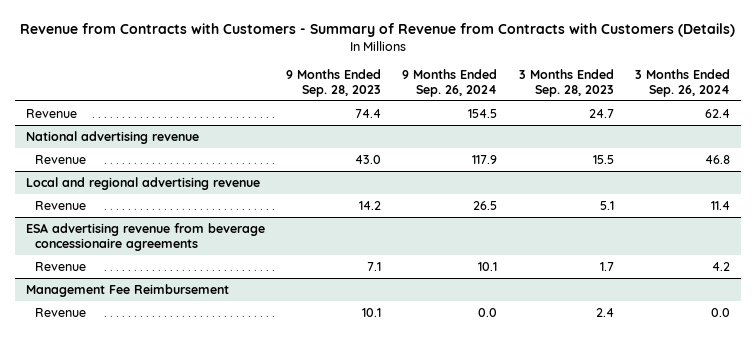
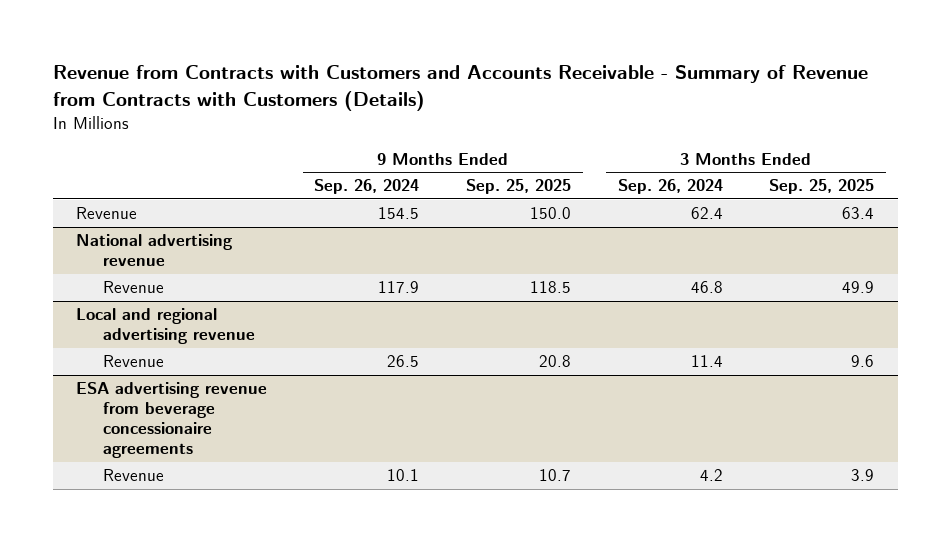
- Revenue from Contracts with Customers - Summary of Revenue from Contracts with Customers (Details)
+ Revenue from Contracts with Customers and Accounts Receivable - Summary of Revenue from Contracts with Customers (Details)
- | 9 Months Ended Sep. 28, 2023 | 9 Months Ended Sep. 26, 2024 | 3 Months Ended Sep. 28, 2023 | 3 Months Ended Sep. 26, 2024
+ | 9 Months Ended Sep. 26, 2024 | 9 Months Ended Sep. 25, 2025 | 3 Months Ended Sep. 26, 2024 | 3 Months Ended Sep. 25, 2025
- Management Fee Reimbursement
- Revenue | 10.1 | 0.0 | 2.4 | 0.0

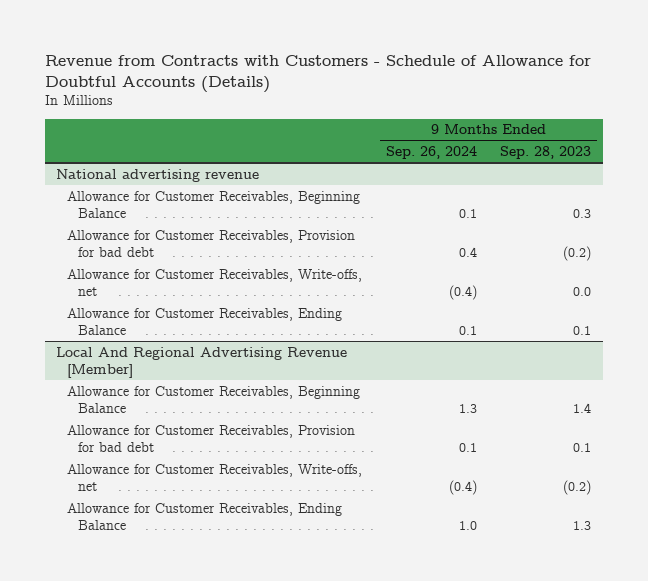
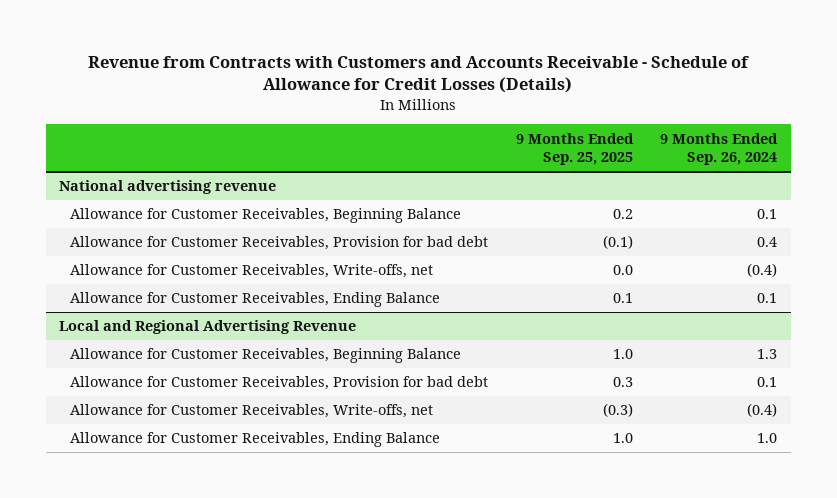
- Revenue from Contracts with Customers - Schedule of Allowance for Doubtful Accounts (Details)
+ Revenue from Contracts with Customers and Accounts Receivable - Schedule of Allowance for Credit Losses (Details)
- | 9 Months Ended Sep. 26, 2024 | 9 Months Ended Sep. 28, 2023
+ | 9 Months Ended Sep. 25, 2025 | 9 Months Ended Sep. 26, 2024
- Local And Regional Advertising Revenue [Member]
+ Local and Regional Advertising Revenue

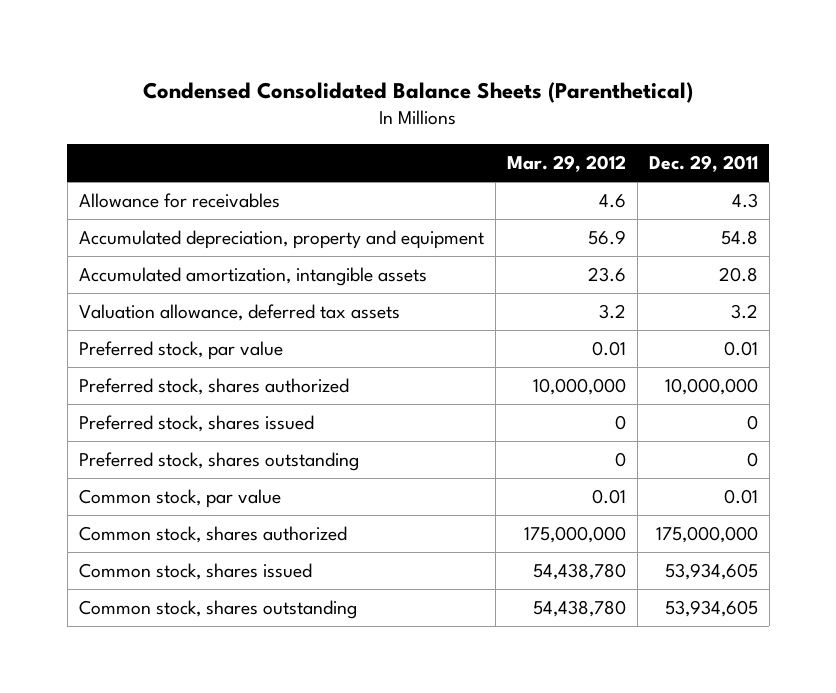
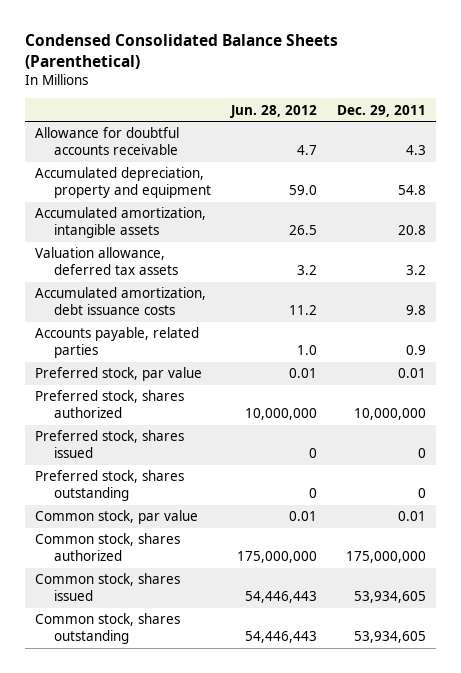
- | Mar. 29, 2012 | Dec. 29, 2011
+ | Jun. 28, 2012 | Dec. 29, 2011
- Allowance for receivables | 4.6 | 4.3
+ Allowance for doubtful accounts receivable | 4.7 | 4.3
+ Accumulated amortization, debt issuance costs | 11.2 | 9.8
+ Accounts payable, related parties | 1.0 | 0.9

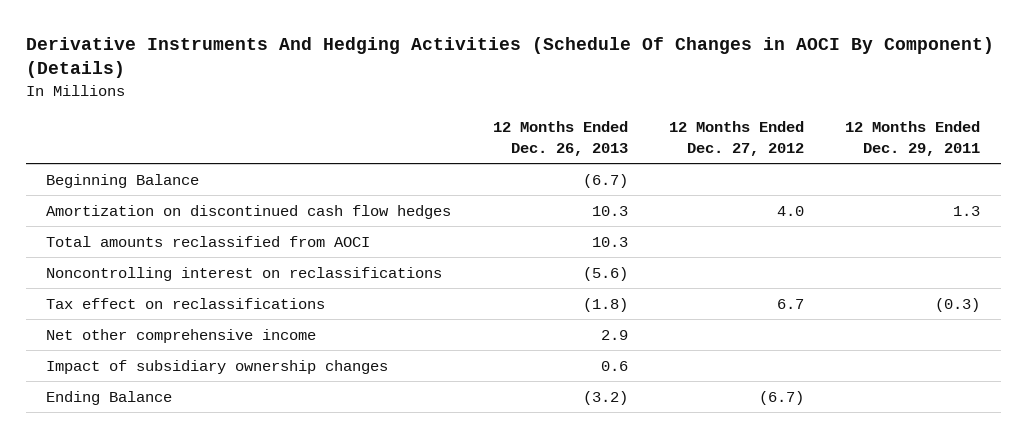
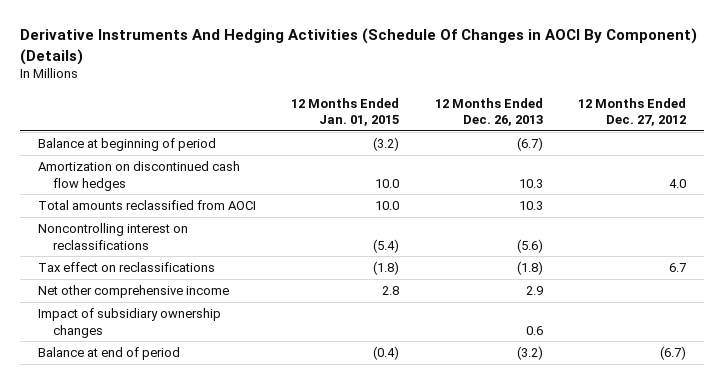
- | 12 Months Ended Dec. 26, 2013 | 12 Months Ended Dec. 27, 2012 | 12 Months Ended Dec. 29, 2011
+ | 12 Months Ended Jan. 01, 2015 | 12 Months Ended Dec. 26, 2013 | 12 Months Ended Dec. 27, 2012
- Beginning Balance | (6.7) | |
+ Balance at beginning of period | (3.2) | (6.7) |
- Ending Balance | (3.2) | (6.7) |
+ Balance at end of period | (0.4) | (3.2) | (6.7)

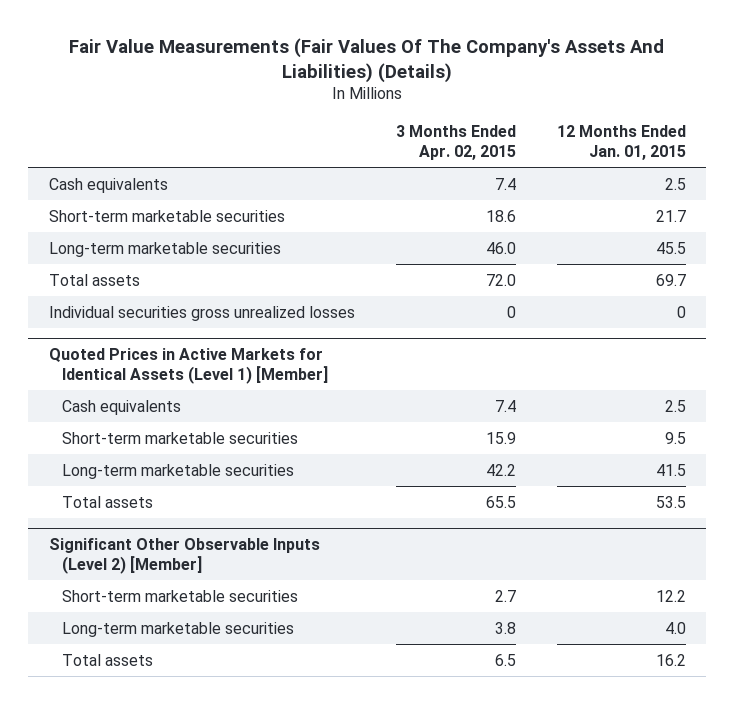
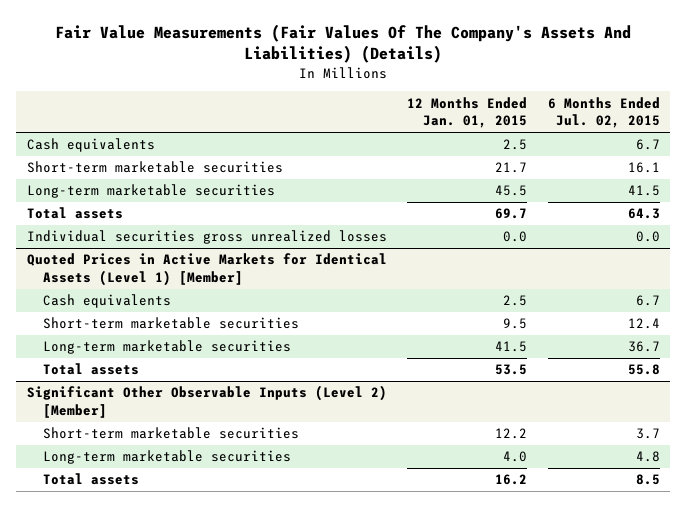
- | 3 Months Ended Apr. 02, 2015 | 12 Months Ended Jan. 01, 2015
+ | 12 Months Ended Jan. 01, 2015 | 6 Months Ended Jul. 02, 2015
- Individual securities gross unrealized losses | 0 | 0
+ Individual securities gross unrealized losses | 0.0 | 0.0

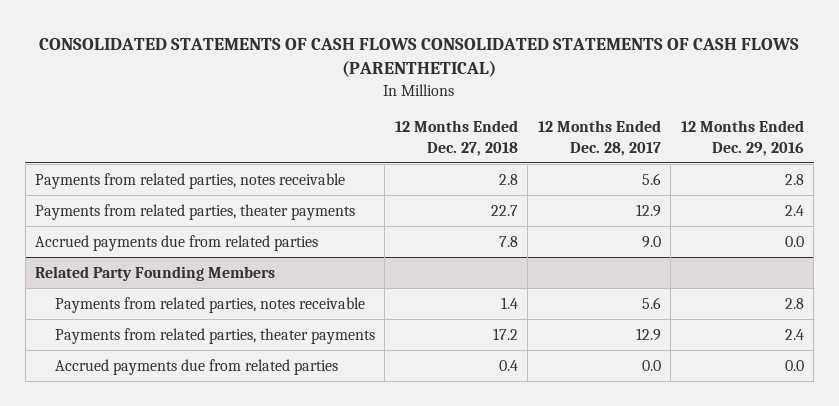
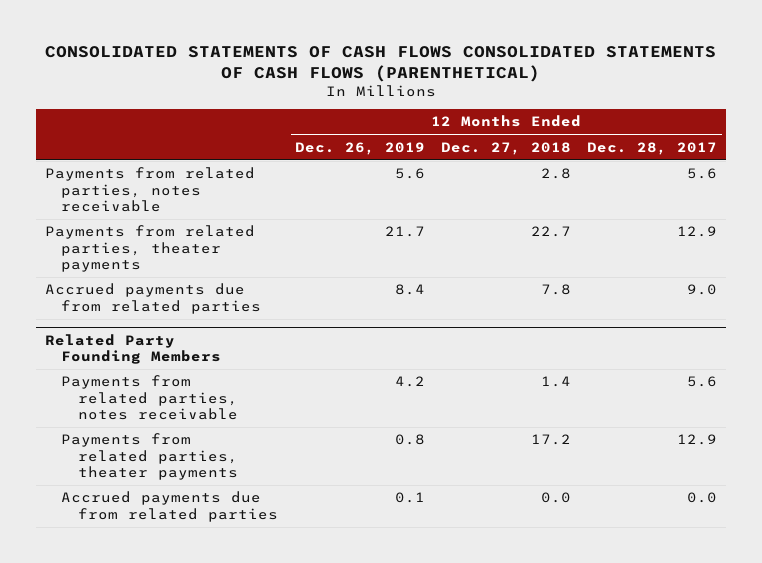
- | 12 Months Ended Dec. 27, 2018 | 12 Months Ended Dec. 28, 2017 | 12 Months Ended Dec. 29, 2016
+ | 12 Months Ended Dec. 26, 2019 | 12 Months Ended Dec. 27, 2018 | 12 Months Ended Dec. 28, 2017
@ Related Party Founding Members
- Accrued payments due from related parties | 0.4 | 0.0 | 0.0
+ Accrued payments due from related parties | 0.1 | 0.0 | 0.0

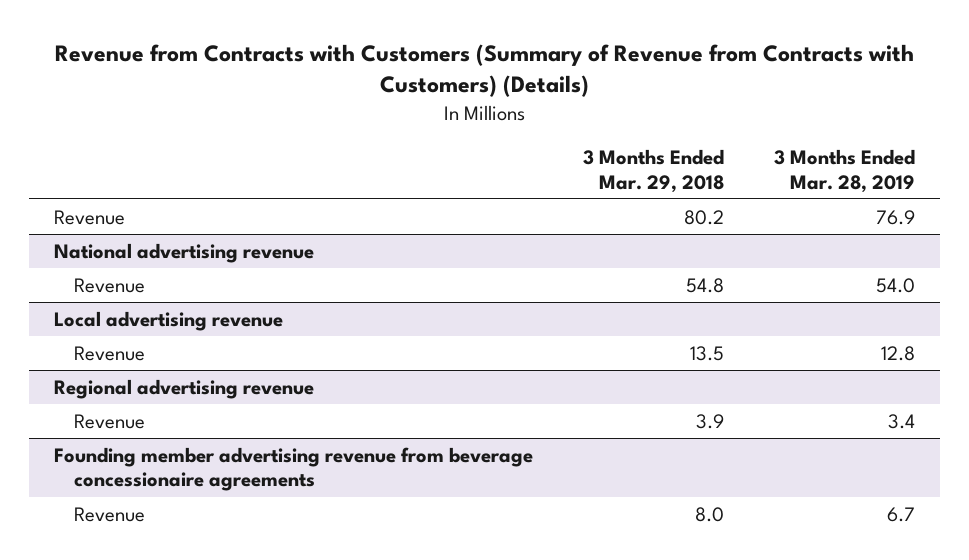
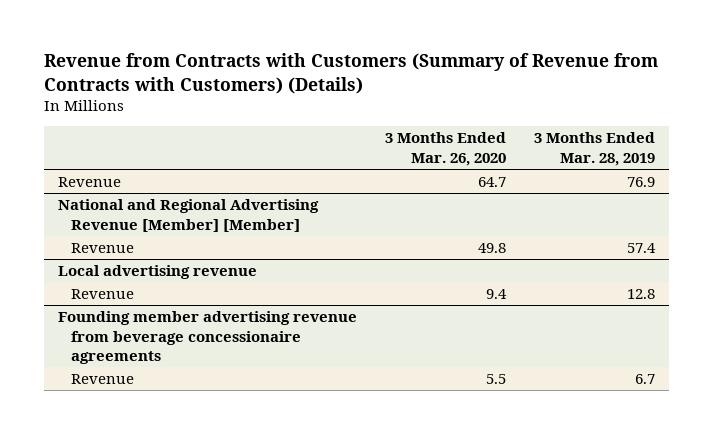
- | 3 Months Ended Mar. 29, 2018 | 3 Months Ended Mar. 28, 2019
+ | 3 Months Ended Mar. 26, 2020 | 3 Months Ended Mar. 28, 2019
- National advertising revenue
- Revenue | 54.8 | 54.0
+ National and Regional Advertising Revenue [Member] [Member]
+ Revenue | 49.8 | 57.4
- Regional advertising revenue
- Revenue | 3.9 | 3.4

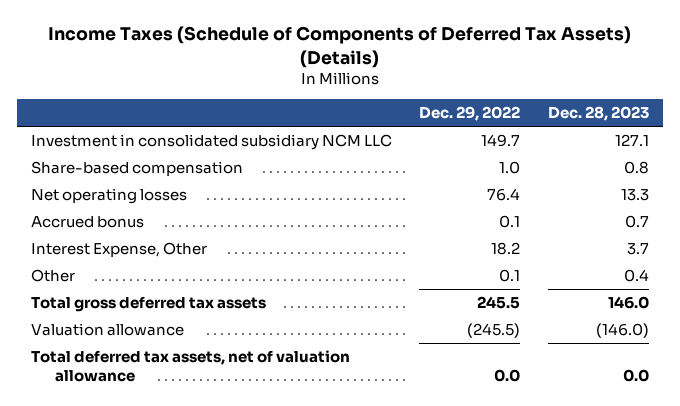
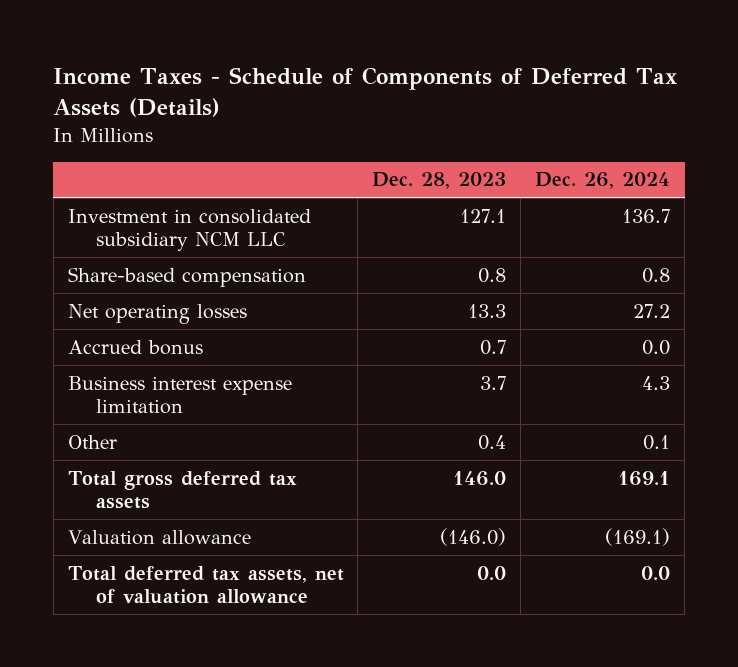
- Income Taxes (Schedule of Components of Deferred Tax Assets) (Details)
+ Income Taxes - Schedule of Components of Deferred Tax Assets (Details)
- | Dec. 29, 2022 | Dec. 28, 2023
+ | Dec. 28, 2023 | Dec. 26, 2024
- Interest Expense, Other | 18.2 | 3.7
+ Business interest expense limitation | 3.7 | 4.3

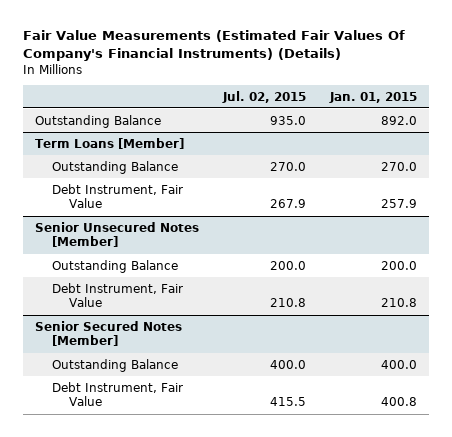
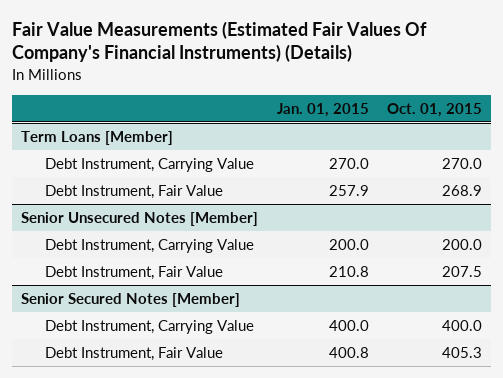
- | Jul. 02, 2015 | Jan. 01, 2015
+ | Jan. 01, 2015 | Oct. 01, 2015
- Outstanding Balance | 935.0 | 892.0
@ Term Loans [Member]
- Outstanding Balance | 270.0 | 270.0
+ Debt Instrument, Carrying Value | 270.0 | 270.0
@ Senior Unsecured Notes [Member]
- Outstanding Balance | 200.0 | 200.0
+ Debt Instrument, Carrying Value | 200.0 | 200.0
@ Senior Secured Notes [Member]
- Outstanding Balance | 400.0 | 400.0
+ Debt Instrument, Carrying Value | 400.0 | 400.0

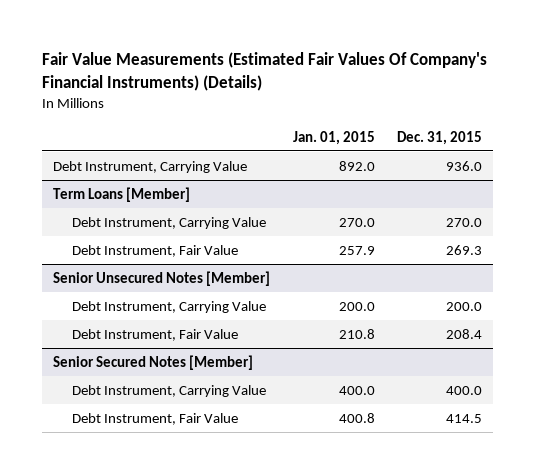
- | Jan. 01, 2015 | Oct. 01, 2015
+ | Jan. 01, 2015 | Dec. 31, 2015
+ Debt Instrument, Carrying Value | 892.0 | 936.0

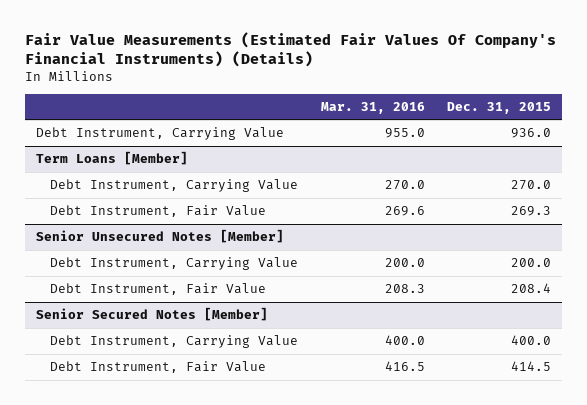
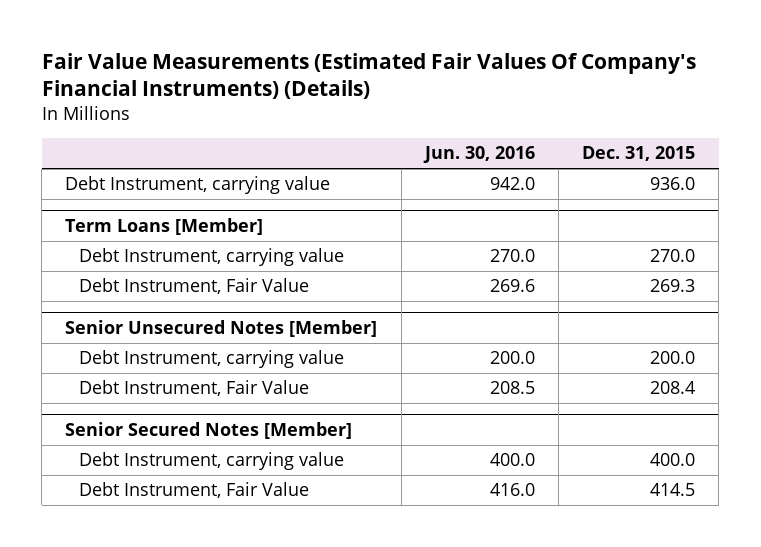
- | Mar. 31, 2016 | Dec. 31, 2015
+ | Jun. 30, 2016 | Dec. 31, 2015
- Debt Instrument, Carrying Value | 955.0 | 936.0
+ Debt Instrument, carrying value | 942.0 | 936.0
@ Term Loans [Member]
- Debt Instrument, Carrying Value | 270.0 | 270.0
+ Debt Instrument, carrying value | 270.0 | 270.0
@ Senior Unsecured Notes [Member]
- Debt Instrument, Carrying Value | 200.0 | 200.0
+ Debt Instrument, carrying value | 200.0 | 200.0
@ Senior Secured Notes [Member]
- Debt Instrument, Carrying Value | 400.0 | 400.0
+ Debt Instrument, carrying value | 400.0 | 400.0

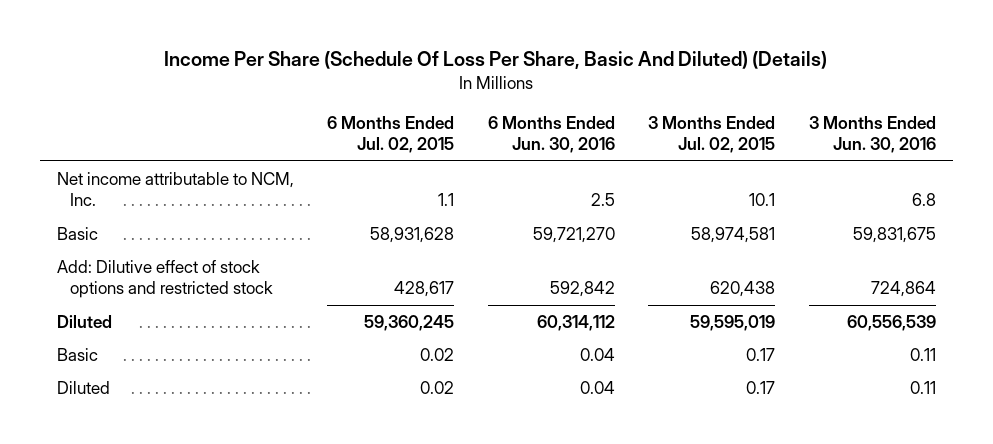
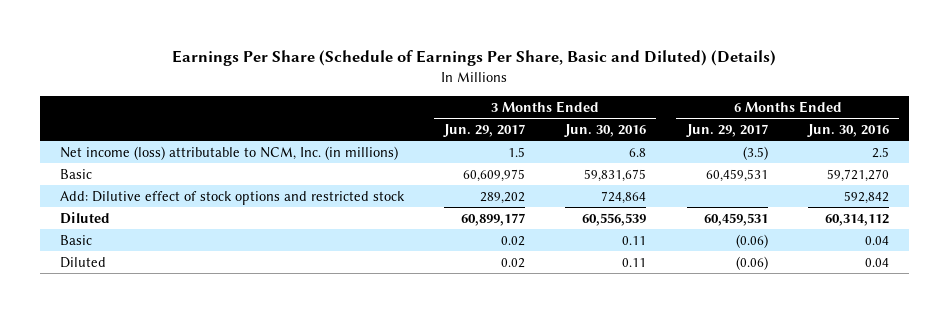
- Income Per Share (Schedule Of Loss Per Share, Basic And Diluted) (Details)
+ Earnings Per Share (Schedule of Earnings Per Share, Basic and Diluted) (Details)
- | 6 Months Ended Jul. 02, 2015 | 6 Months Ended Jun. 30, 2016 | 3 Months Ended Jul. 02, 2015 | 3 Months Ended Jun. 30, 2016
+ | 3 Months Ended Jun. 29, 2017 | 3 Months Ended Jun. 30, 2016 | 6 Months Ended Jun. 29, 2017 | 6 Months Ended Jun. 30, 2016
- Net income attributable to NCM, Inc. | 1.1 | 2.5 | 10.1 | 6.8
+ Net income (loss) attributable to NCM, Inc. (in millions) | 1.5 | 6.8 | (3.5) | 2.5

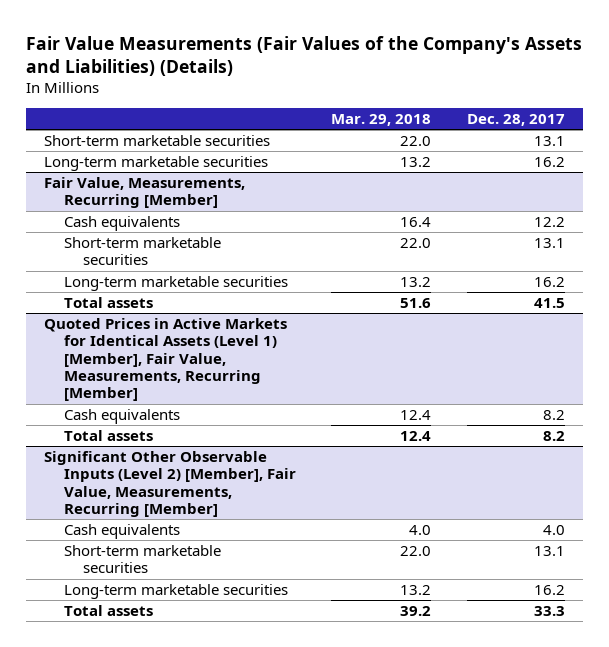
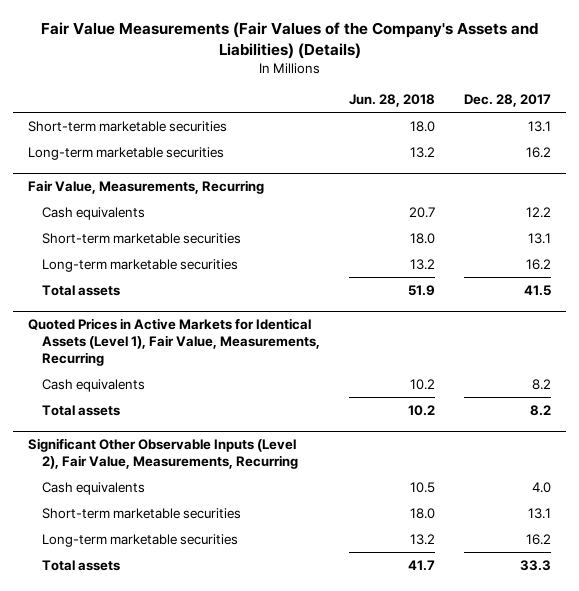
- | Mar. 29, 2018 | Dec. 28, 2017
+ | Jun. 28, 2018 | Dec. 28, 2017
- Fair Value, Measurements, Recurring [Member]
+ Fair Value, Measurements, Recurring
- Quoted Prices in Active Markets for Identical Assets (Level 1) [Member], Fair Value, Measurements, Recurring [Member]
+ Quoted Prices in Active Markets for Identical Assets (Level 1), Fair Value, Measurements, Recurring
- Significant Other Observable Inputs (Level 2) [Member], Fair Value, Measurements, Recurring [Member]
+ Significant Other Observable Inputs (Level 2), Fair Value, Measurements, Recurring

